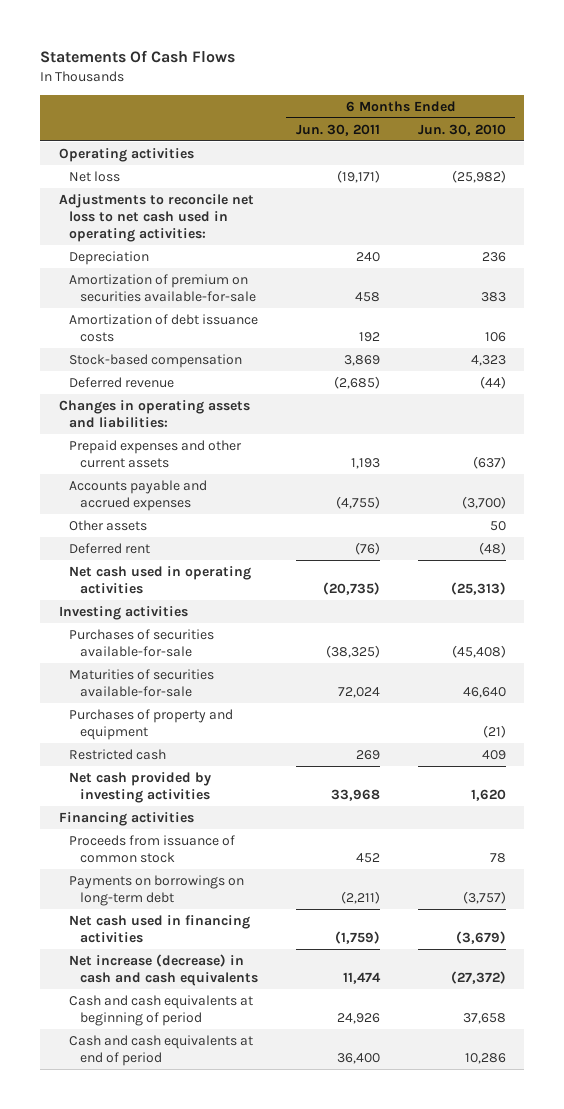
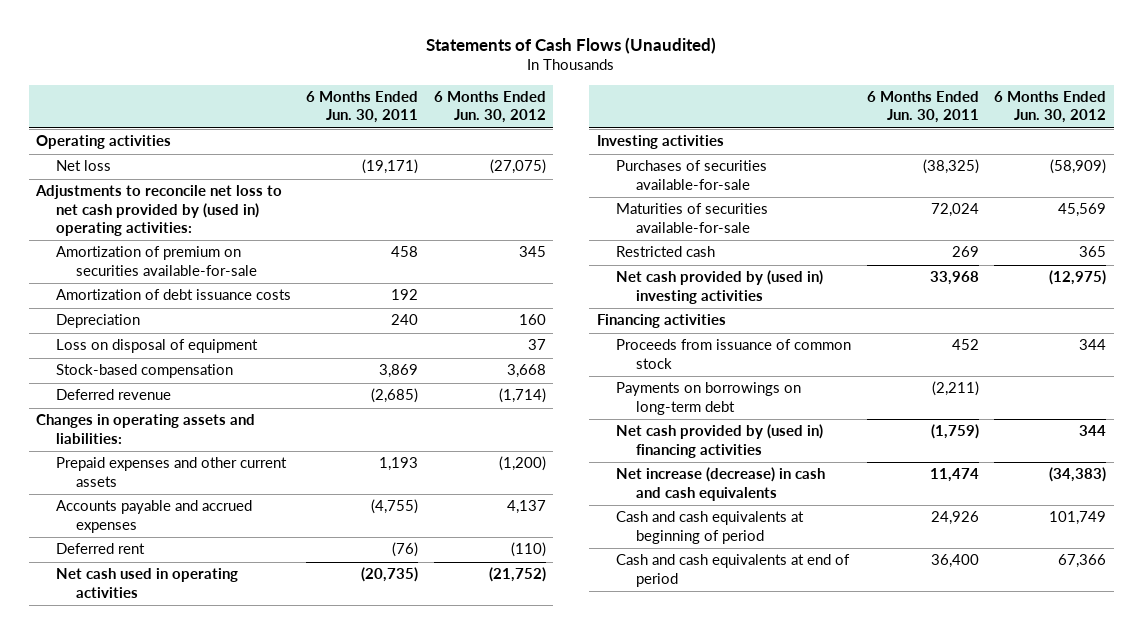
- Statements Of Cash Flows
+ Statements of Cash Flows (Unaudited)
- | 6 Months Ended Jun. 30, 2011 | 6 Months Ended Jun. 30, 2010
+ | 6 Months Ended Jun. 30, 2011 | 6 Months Ended Jun. 30, 2012
- Adjustments to reconcile net loss to net cash used in operating activities:
+ Adjustments to reconcile net loss to net cash provided by (used in) operating activities:
moved down: Depreciation | 240 | 160
+ Loss on disposal of equipment | | 37
- Other assets | | 50
- Purchases of property and equipment | | (21)
- Net cash provided by investing activities | 33,968 | 1,620
+ Net cash provided by (used in) investing activities | 33,968 | (12,975)
- Net cash used in financing activities | (1,759) | (3,679)
+ Net cash provided by (used in) financing activities | (1,759) | 344

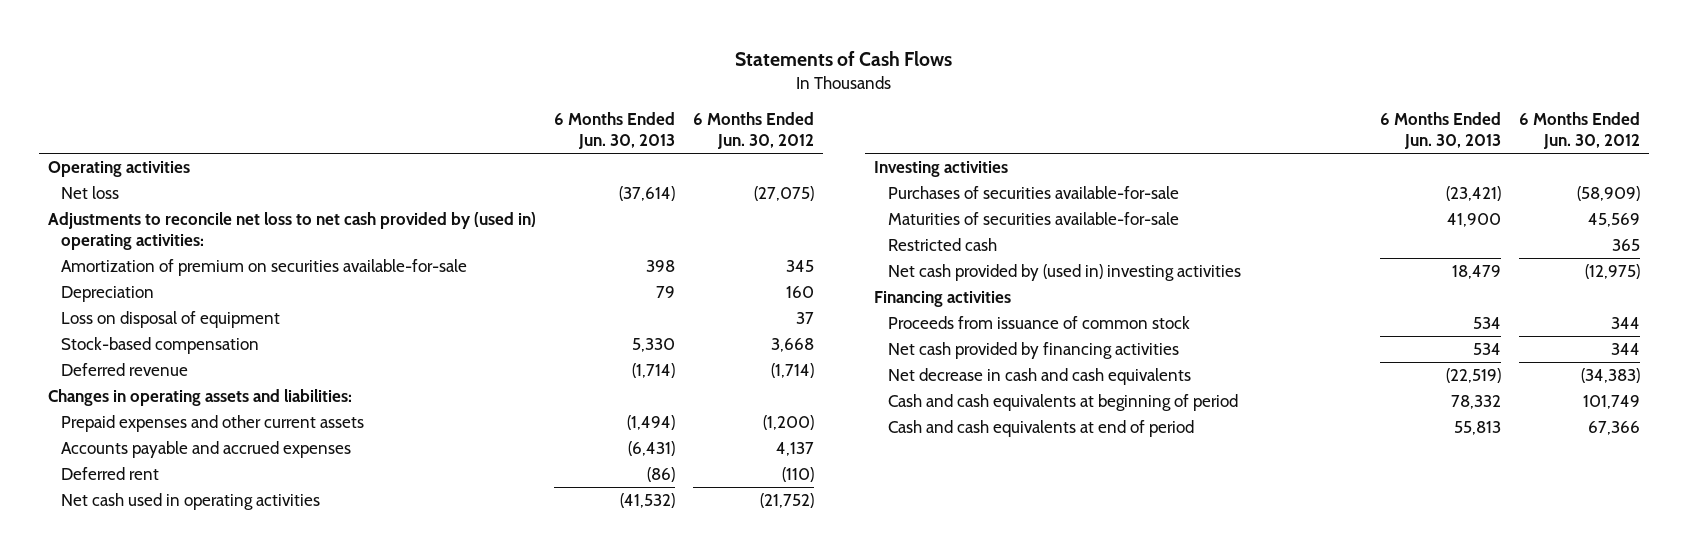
- Statements of Cash Flows (Unaudited)
+ Statements of Cash Flows
- | 6 Months Ended Jun. 30, 2011 | 6 Months Ended Jun. 30, 2012
+ | 6 Months Ended Jun. 30, 2013 | 6 Months Ended Jun. 30, 2012
- Amortization of debt issuance costs | 192 |
- Payments on borrowings on long-term debt | (2,211) |
- Net cash provided by (used in) financing activities | (1,759) | 344
- Net increase (decrease) in cash and cash equivalents | 11,474 | (34,383)
+ Net cash provided by financing activities | 534 | 344
+ Net decrease in cash and cash equivalents | (22,519) | (34,383)

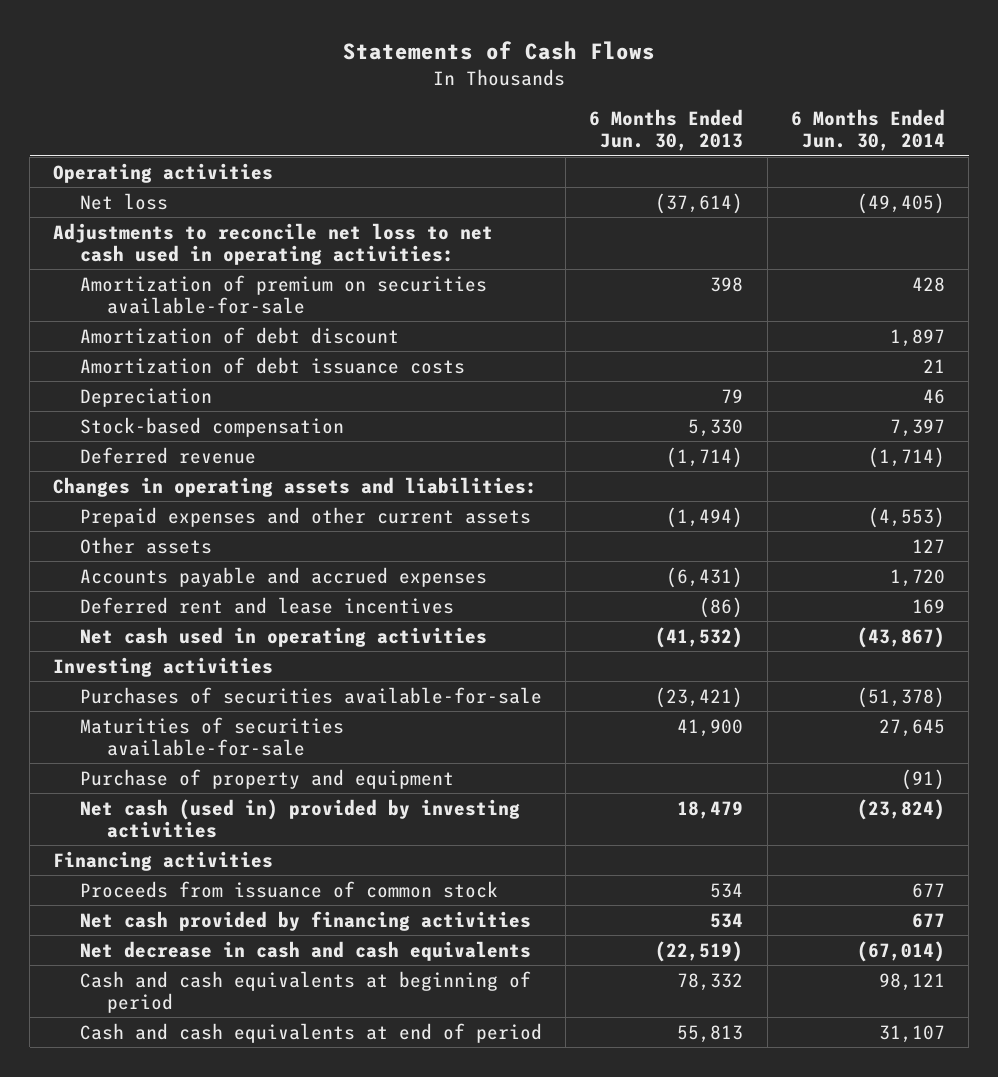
- | 6 Months Ended Jun. 30, 2013 | 6 Months Ended Jun. 30, 2012
+ | 6 Months Ended Jun. 30, 2013 | 6 Months Ended Jun. 30, 2014
- Adjustments to reconcile net loss to net cash provided by (used in) operating activities:
+ Adjustments to reconcile net loss to net cash used in operating activities:
+ Amortization of debt discount | | 1,897
+ Amortization of debt issuance costs | | 21
- Loss on disposal of equipment | | 37
+ Other assets | | 127
- Deferred rent | (86) | (110)
+ Deferred rent and lease incentives | (86) | 169
- Restricted cash | | 365
- Net cash provided by (used in) investing activities | 18,479 | (12,975)
+ Purchase of property and equipment | | (91)
+ Net cash (used in) provided by investing activities | 18,479 | (23,824)

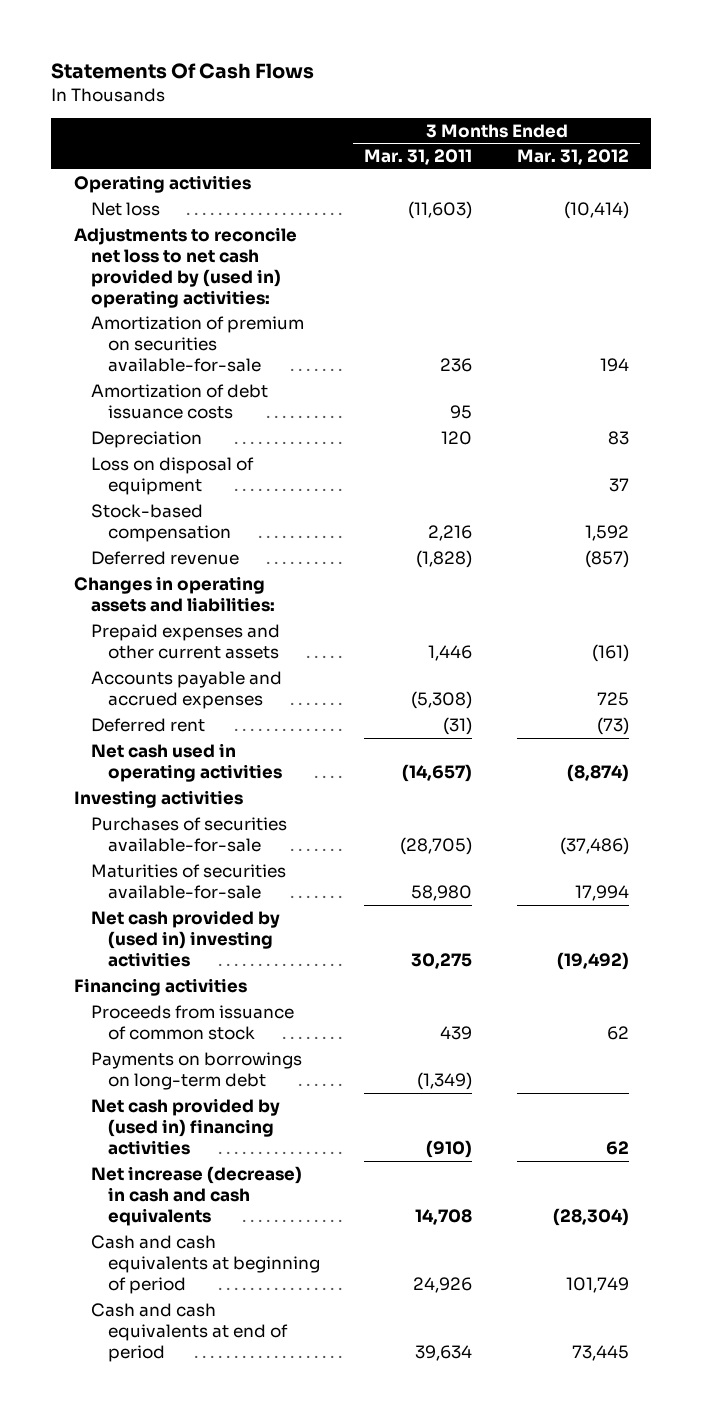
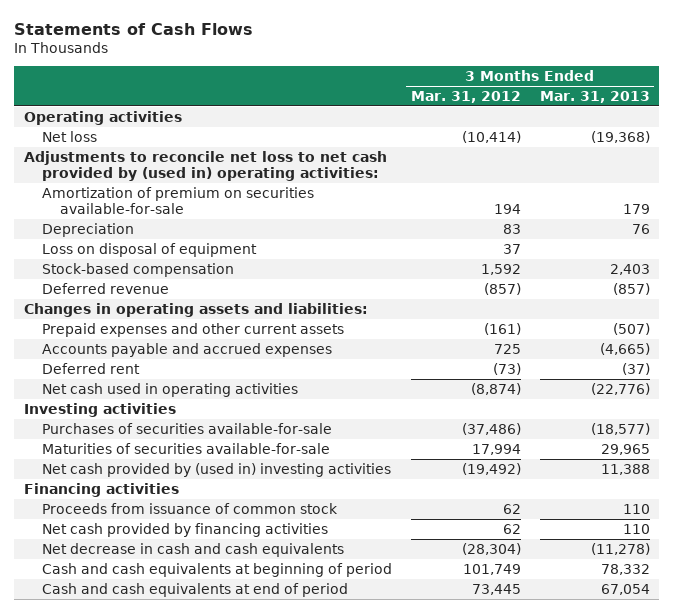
- Statements Of Cash Flows
+ Statements of Cash Flows
- | 3 Months Ended Mar. 31, 2011 | 3 Months Ended Mar. 31, 2012
+ | 3 Months Ended Mar. 31, 2012 | 3 Months Ended Mar. 31, 2013
- Amortization of debt issuance costs | 95 |
- Payments on borrowings on long-term debt | (1,349) |
- Net cash provided by (used in) financing activities | (910) | 62
- Net increase (decrease) in cash and cash equivalents | 14,708 | (28,304)
+ Net cash provided by financing activities | 62 | 110
+ Net decrease in cash and cash equivalents | (28,304) | (11,278)

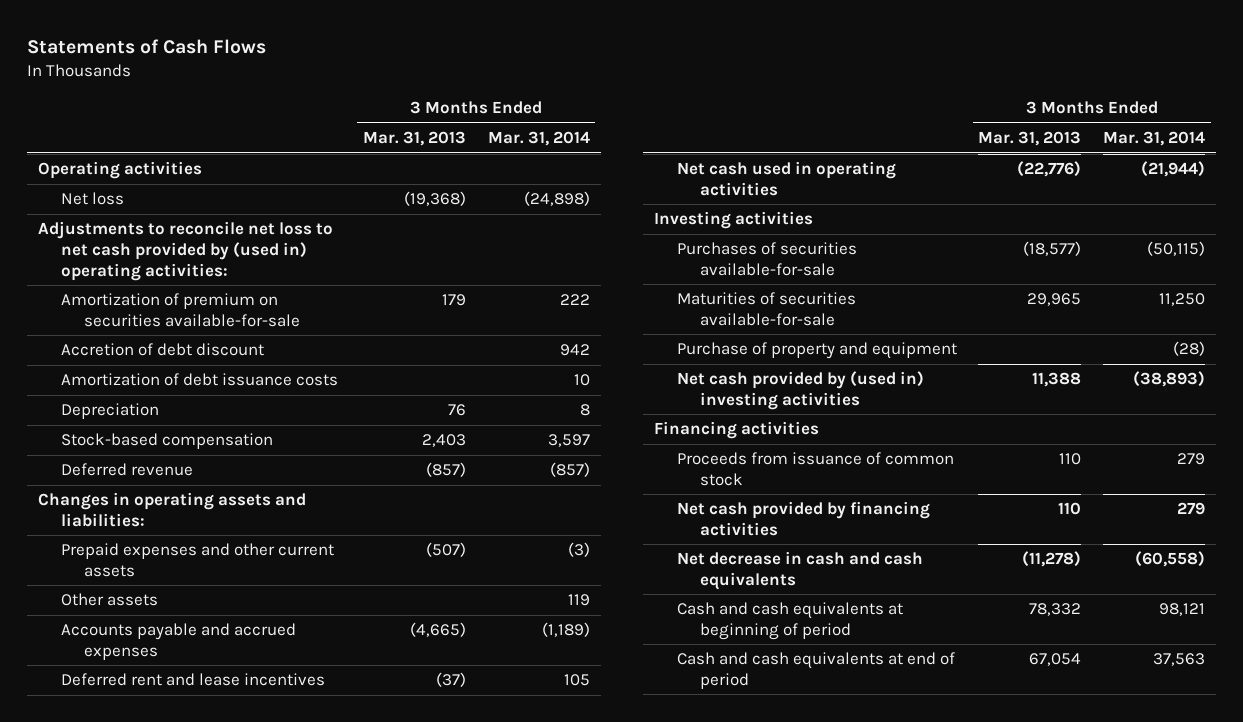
- | 3 Months Ended Mar. 31, 2012 | 3 Months Ended Mar. 31, 2013
+ | 3 Months Ended Mar. 31, 2013 | 3 Months Ended Mar. 31, 2014
+ Accretion of debt discount | | 942
+ Amortization of debt issuance costs | | 10
- Loss on disposal of equipment | 37 |
+ Other assets | | 119
- Deferred rent | (73) | (37)
+ Deferred rent and lease incentives | (37) | 105
+ Purchase of property and equipment | | (28)

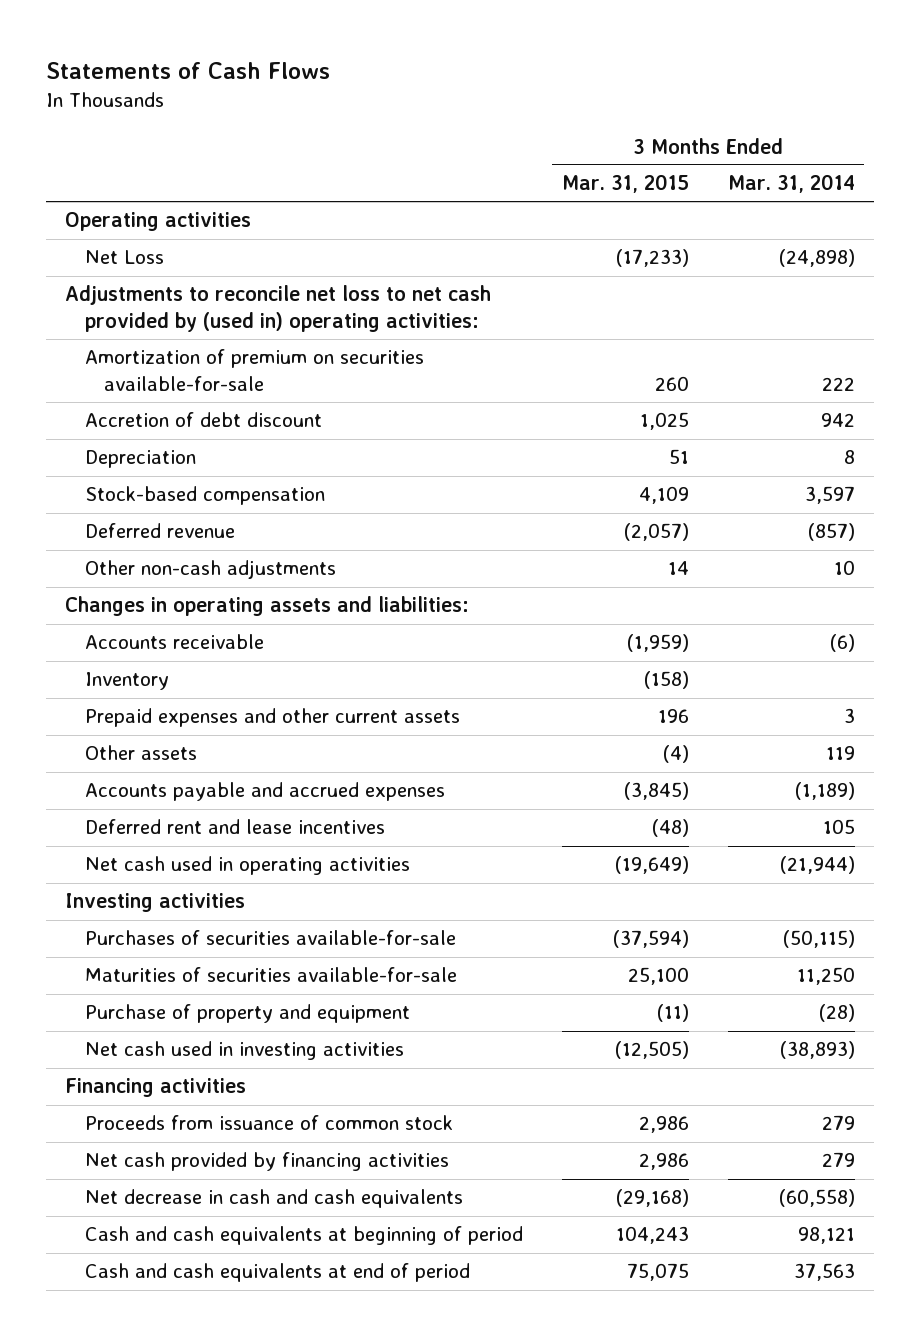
- | 3 Months Ended Mar. 31, 2013 | 3 Months Ended Mar. 31, 2014
+ | 3 Months Ended Mar. 31, 2015 | 3 Months Ended Mar. 31, 2014
- Net loss | (19,368) | (24,898)
+ Net Loss | (17,233) | (24,898)
- Amortization of debt issuance costs | | 10
+ Other non-cash adjustments | 14 | 10
- Prepaid expenses and other current assets | (507) | (3)
+ Accounts receivable | (1,959) | (6)
+ Inventory | (158) |
+ Prepaid expenses and other current assets | 196 | 3
- Net cash provided by (used in) investing activities | 11,388 | (38,893)
+ Net cash used in investing activities | (12,505) | (38,893)

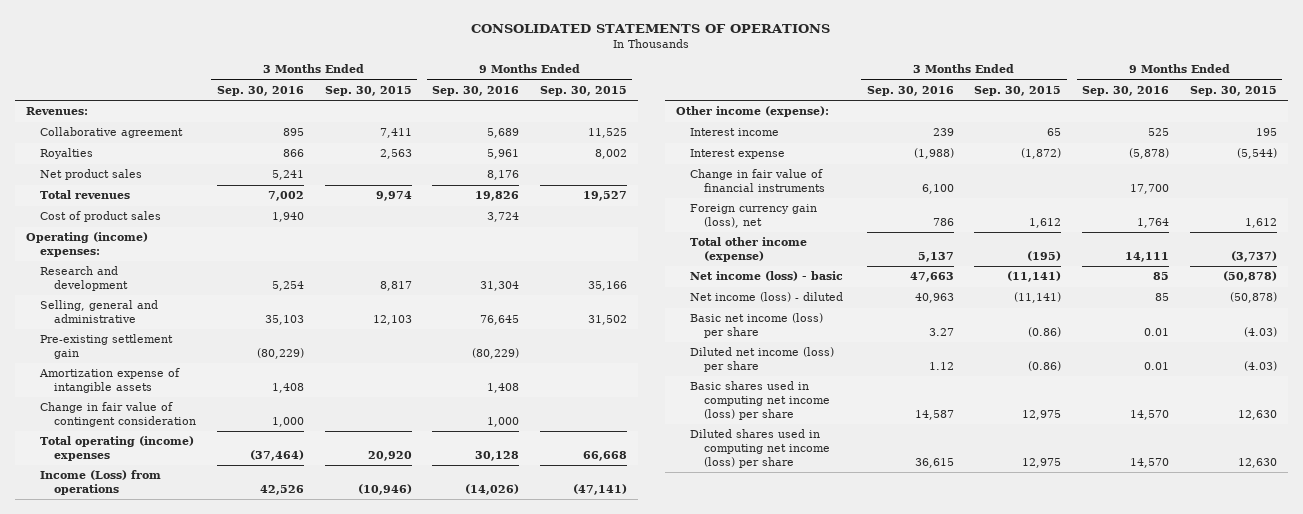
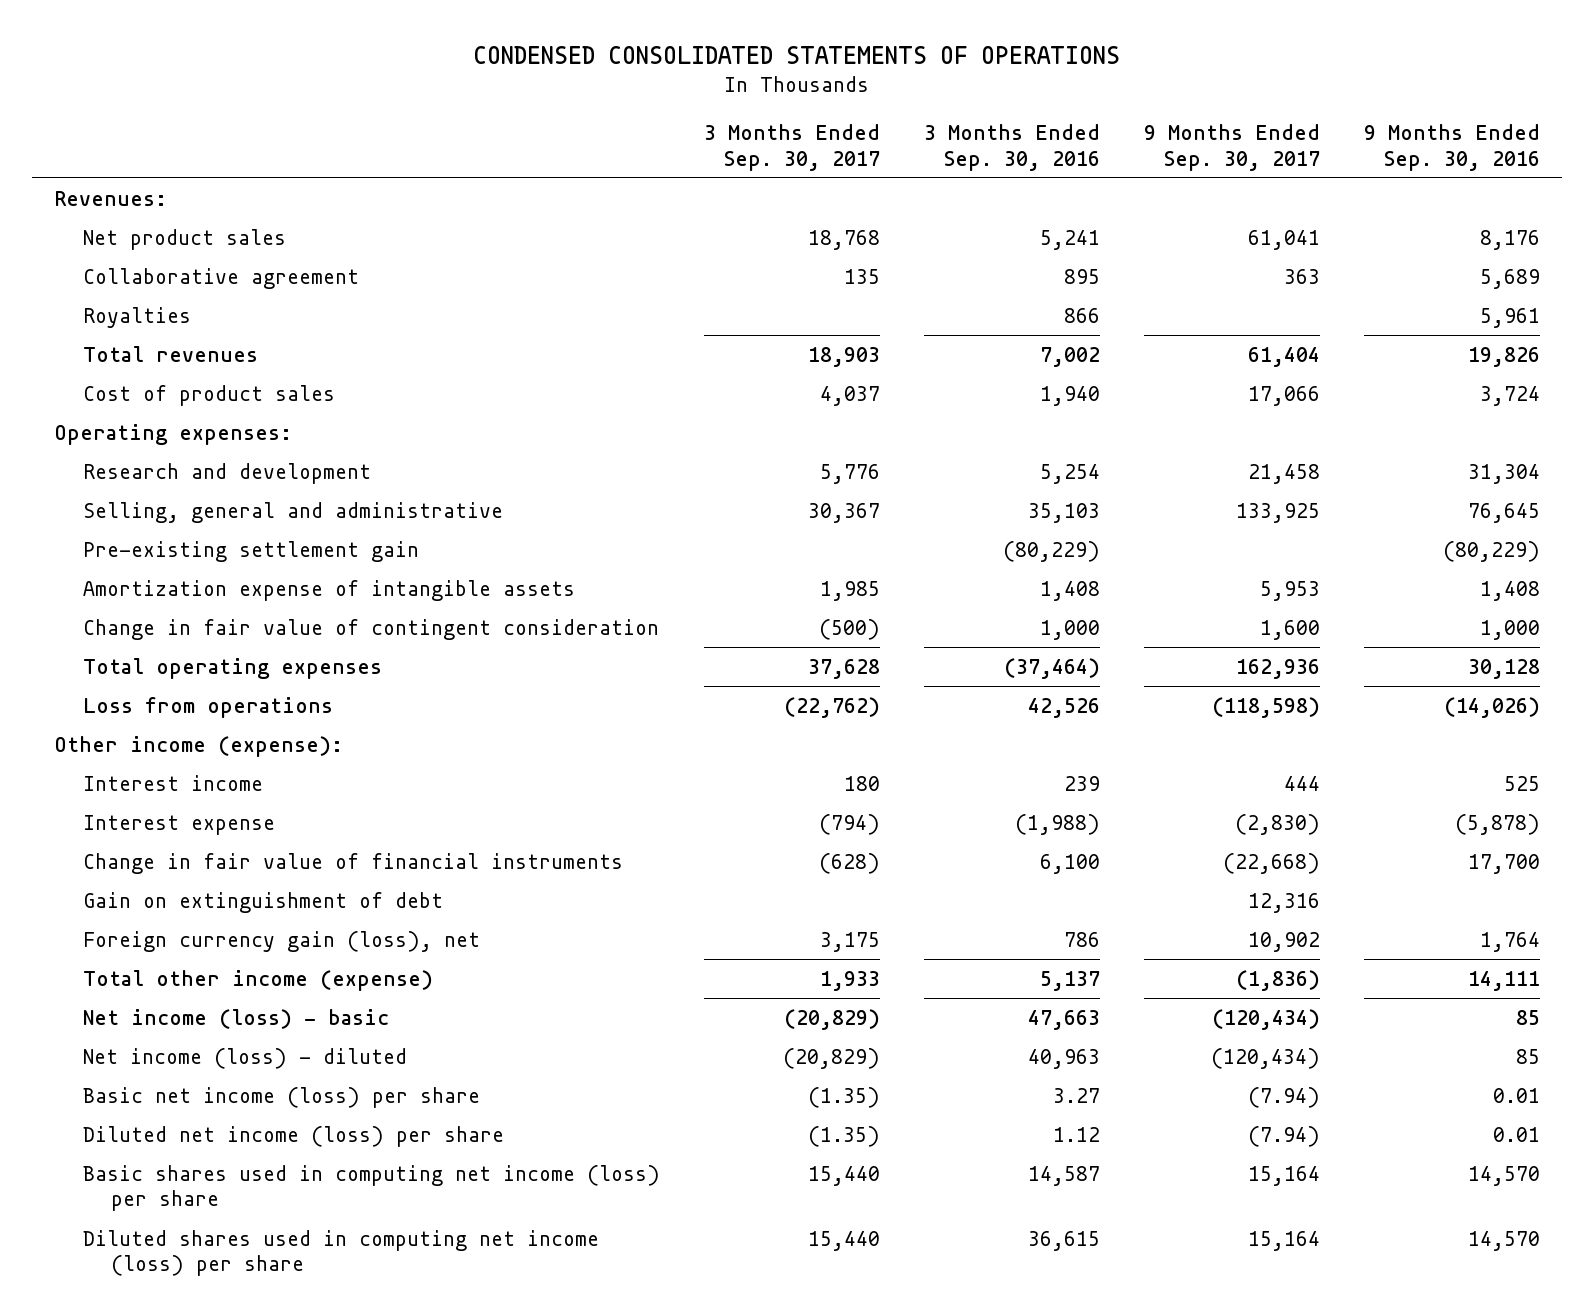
- CONSOLIDATED STATEMENTS OF OPERATIONS
+ CONDENSED CONSOLIDATED STATEMENTS OF OPERATIONS
- | 3 Months Ended Sep. 30, 2016 | 3 Months Ended Sep. 30, 2015 | 9 Months Ended Sep. 30, 2016 | 9 Months Ended Sep. 30, 2015
+ | 3 Months Ended Sep. 30, 2017 | 3 Months Ended Sep. 30, 2016 | 9 Months Ended Sep. 30, 2017 | 9 Months Ended Sep. 30, 2016
moved up: Net product sales | 18,768 | 5,241 | 61,041 | 8,176
- Operating (income) expenses:
+ Operating expenses:
- Total operating (income) expenses | (37,464) | 20,920 | 30,128 | 66,668
- Income (Loss) from operations | 42,526 | (10,946) | (14,026) | (47,141)
+ Total operating expenses | 37,628 | (37,464) | 162,936 | 30,128
+ Loss from operations | (22,762) | 42,526 | (118,598) | (14,026)
+ Gain on extinguishment of debt | | | 12,316 |

